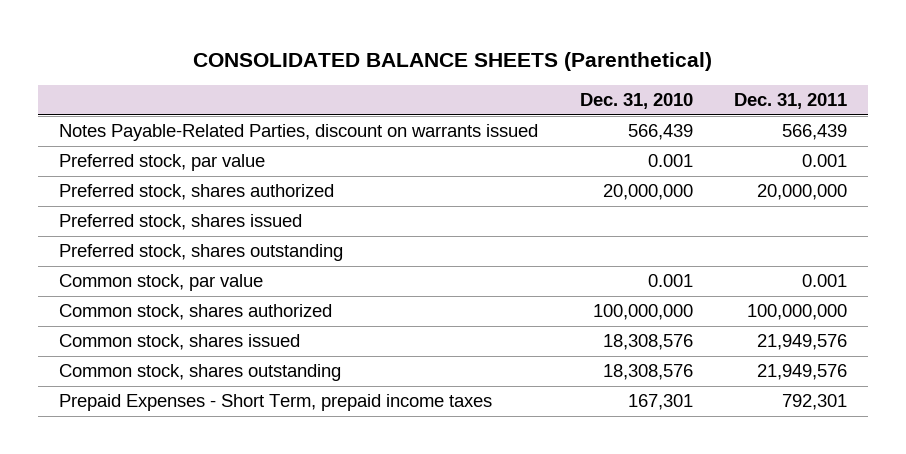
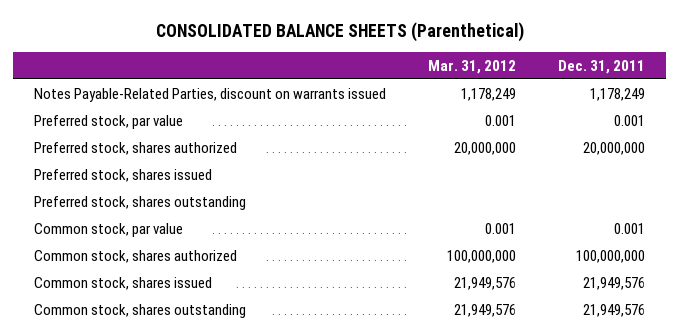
- | Dec. 31, 2010 | Dec. 31, 2011
+ | Mar. 31, 2012 | Dec. 31, 2011
- Notes Payable-Related Parties, discount on warrants issued | 566,439 | 566,439
+ Notes Payable-Related Parties, discount on warrants issued | 1,178,249 | 1,178,249
- Prepaid Expenses - Short Term, prepaid income taxes | 167,301 | 792,301

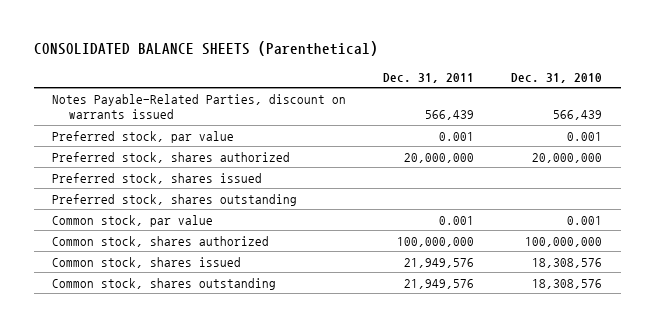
- | Mar. 31, 2012 | Dec. 31, 2011
+ | Dec. 31, 2011 | Dec. 31, 2010
- Notes Payable-Related Parties, discount on warrants issued | 1,178,249 | 1,178,249
+ Notes Payable-Related Parties, discount on warrants issued | 566,439 | 566,439

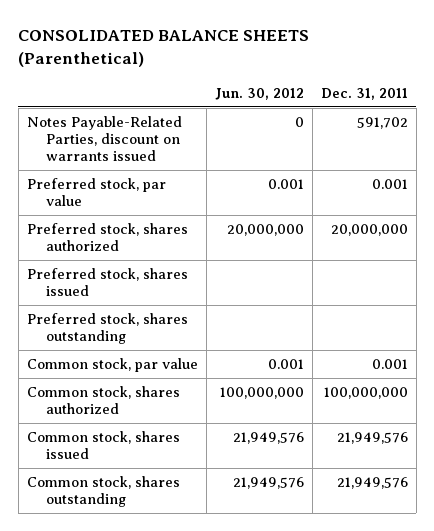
- | Dec. 31, 2011 | Dec. 31, 2010
+ | Jun. 30, 2012 | Dec. 31, 2011
- Notes Payable-Related Parties, discount on warrants issued | 566,439 | 566,439
+ Notes Payable-Related Parties, discount on warrants issued | 0 | 591,702

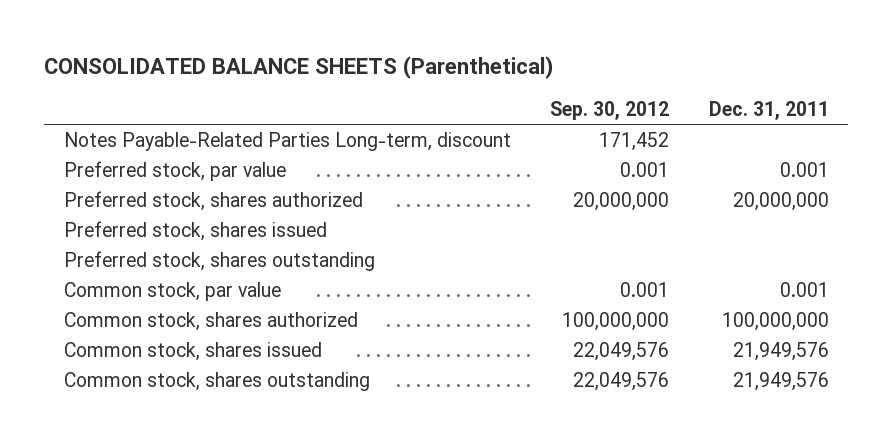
- | Jun. 30, 2012 | Dec. 31, 2011
+ | Sep. 30, 2012 | Dec. 31, 2011
- Notes Payable-Related Parties, discount on warrants issued | 0 | 591,702
+ Notes Payable-Related Parties Long-term, discount | 171,452 |

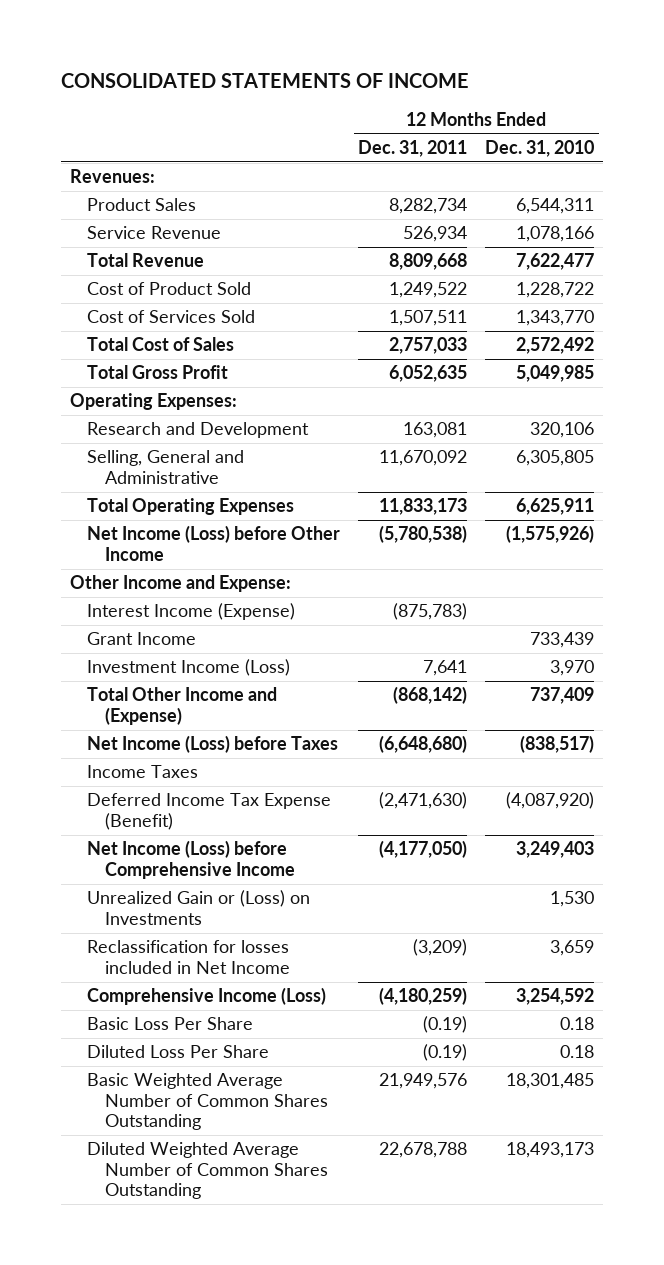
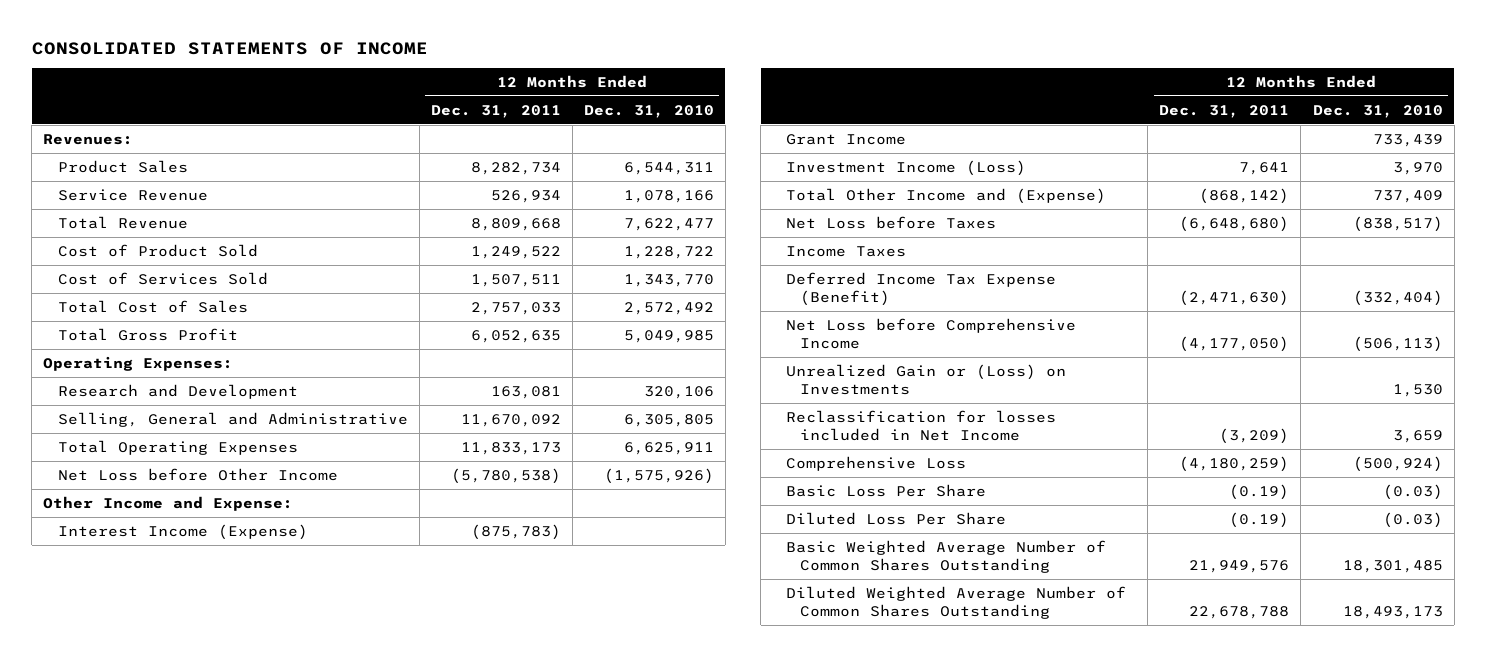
- Net Income (Loss) before Other Income | (5,780,538) | (1,575,926)
+ Net Loss before Other Income | (5,780,538) | (1,575,926)
- Net Income (Loss) before Taxes | (6,648,680) | (838,517)
+ Net Loss before Taxes | (6,648,680) | (838,517)
- Deferred Income Tax Expense (Benefit) | (2,471,630) | (4,087,920)
- Net Income (Loss) before Comprehensive Income | (4,177,050) | 3,249,403
+ Deferred Income Tax Expense (Benefit) | (2,471,630) | (332,404)
+ Net Loss before Comprehensive Income | (4,177,050) | (506,113)
- Comprehensive Income (Loss) | (4,180,259) | 3,254,592
- Basic Loss Per Share | (0.19) | 0.18
- Diluted Loss Per Share | (0.19) | 0.18
+ Comprehensive Loss | (4,180,259) | (500,924)
+ Basic Loss Per Share | (0.19) | (0.03)
+ Diluted Loss Per Share | (0.19) | (0.03)

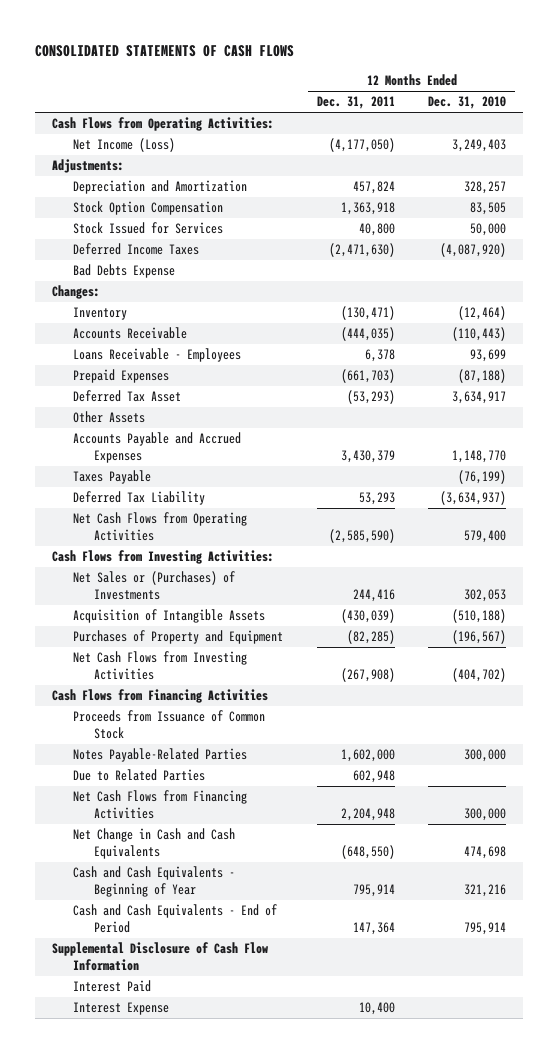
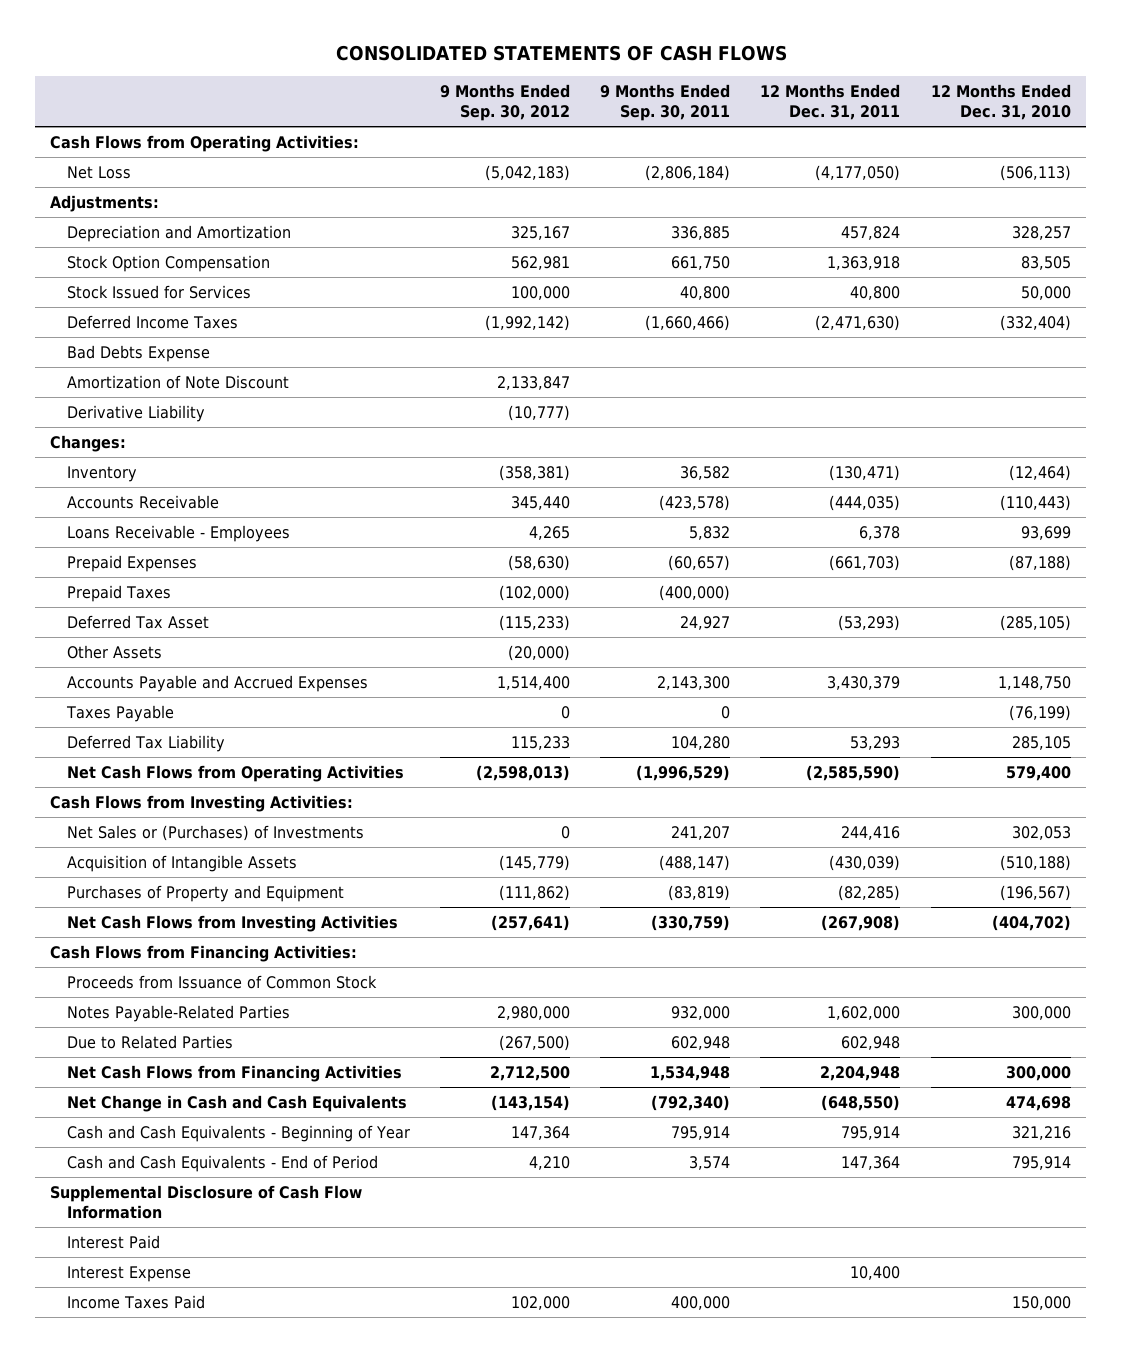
- | 12 Months Ended Dec. 31, 2011 | 12 Months Ended Dec. 31, 2010
+ | 9 Months Ended Sep. 30, 2012 | 9 Months Ended Sep. 30, 2011 | 12 Months Ended Dec. 31, 2011 | 12 Months Ended Dec. 31, 2010
- Net Income (Loss) | (4,177,050) | 3,249,403
+ Net Loss | (5,042,183) | (2,806,184) | (4,177,050) | (506,113)
- Deferred Income Taxes | (2,471,630) | (4,087,920)
+ Deferred Income Taxes | (1,992,142) | (1,660,466) | (2,471,630) | (332,404)
+ Amortization of Note Discount | 2,133,847 | | |
+ Derivative Liability | (10,777) | | |
- Deferred Tax Asset | (53,293) | 3,634,917
+ Prepaid Taxes | (102,000) | (400,000) | |
+ Deferred Tax Asset | (115,233) | 24,927 | (53,293) | (285,105)
- Accounts Payable and Accrued Expenses | 3,430,379 | 1,148,770
+ Accounts Payable and Accrued Expenses | 1,514,400 | 2,143,300 | 3,430,379 | 1,148,750
- Deferred Tax Liability | 53,293 | (3,634,937)
+ Deferred Tax Liability | 115,233 | 104,280 | 53,293 | 285,105
- Cash Flows from Financing Activities
+ Cash Flows from Financing Activities:
+ Income Taxes Paid | 102,000 | 400,000 | | 150,000

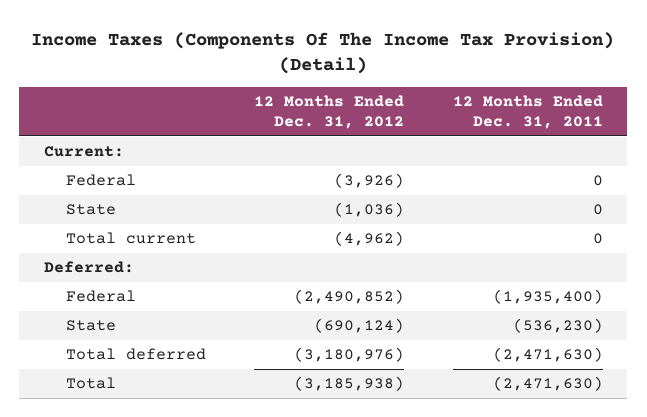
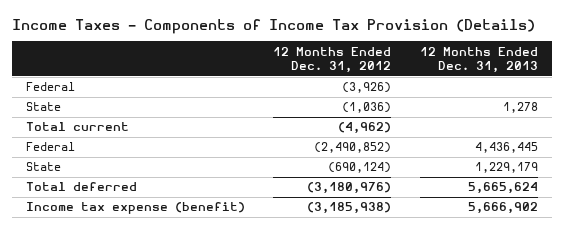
- Income Taxes (Components Of The Income Tax Provision) (Detail)
+ Income Taxes - Components of Income Tax Provision (Details)
- | 12 Months Ended Dec. 31, 2012 | 12 Months Ended Dec. 31, 2011
+ | 12 Months Ended Dec. 31, 2012 | 12 Months Ended Dec. 31, 2013
- Current:
- Deferred:
- Total | (3,185,938) | (2,471,630)
+ Income tax expense (benefit) | (3,185,938) | 5,666,902

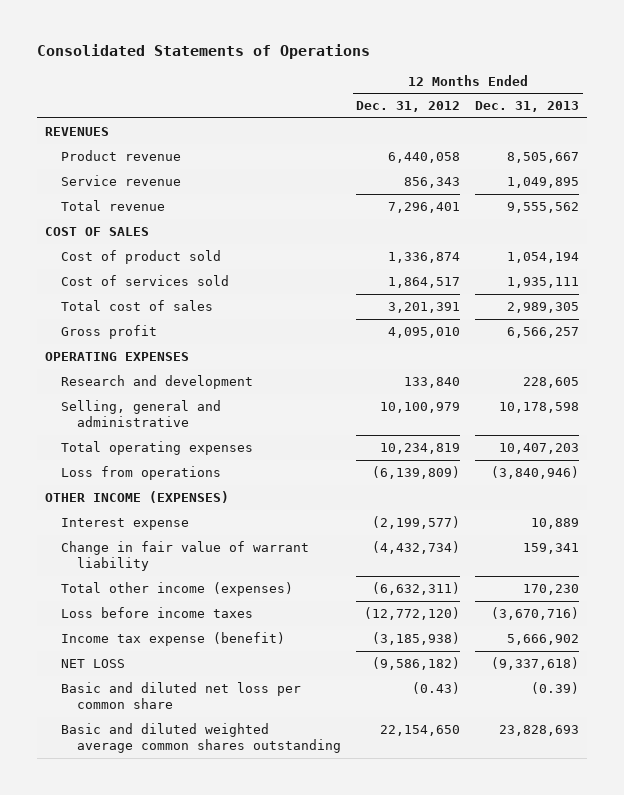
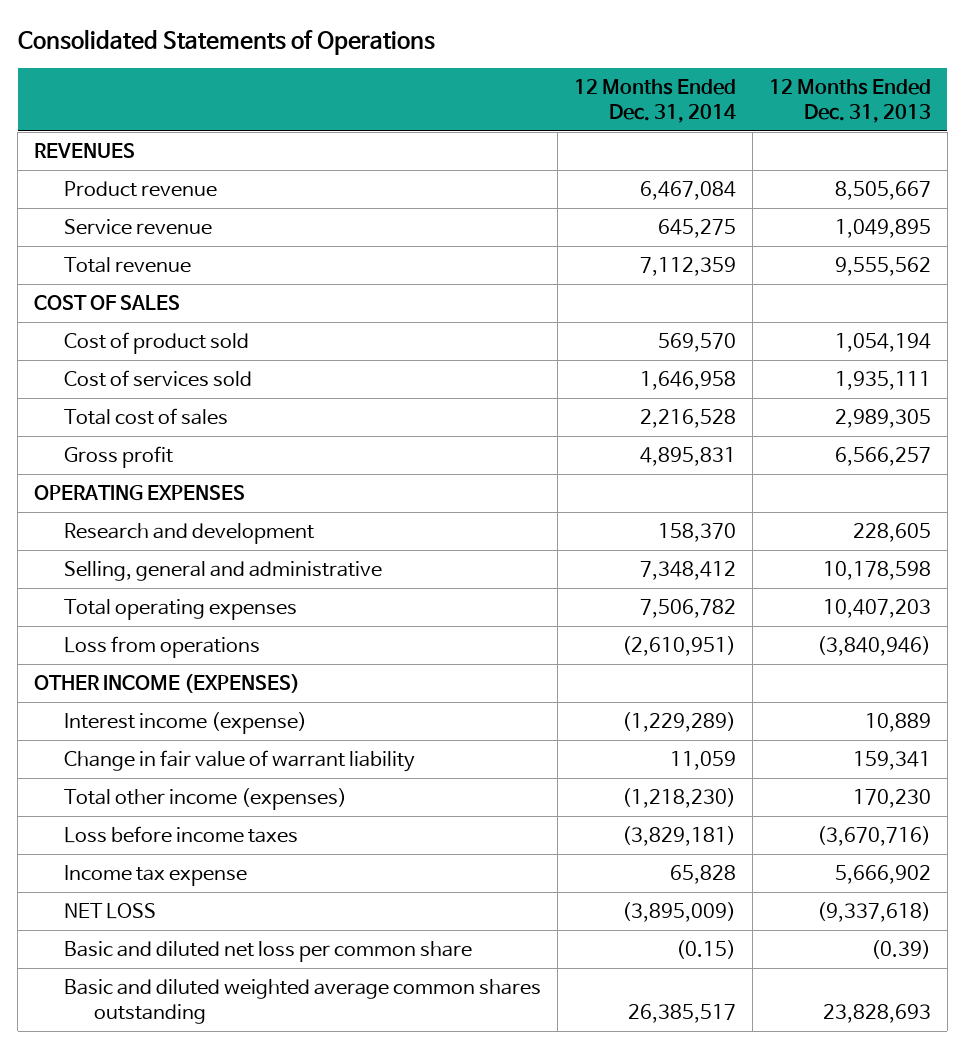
- | 12 Months Ended Dec. 31, 2012 | 12 Months Ended Dec. 31, 2013
+ | 12 Months Ended Dec. 31, 2014 | 12 Months Ended Dec. 31, 2013
- Interest expense | (2,199,577) | 10,889
+ Interest income (expense) | (1,229,289) | 10,889
- Income tax expense (benefit) | (3,185,938) | 5,666,902
+ Income tax expense | 65,828 | 5,666,902

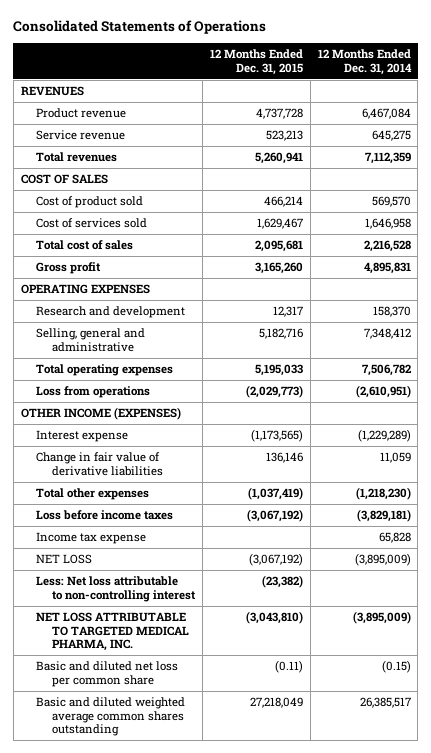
- | 12 Months Ended Dec. 31, 2014 | 12 Months Ended Dec. 31, 2013
+ | 12 Months Ended Dec. 31, 2015 | 12 Months Ended Dec. 31, 2014
- Total revenue | 7,112,359 | 9,555,562
+ Total revenues | 5,260,941 | 7,112,359
- Interest income (expense) | (1,229,289) | 10,889
- Change in fair value of warrant liability | 11,059 | 159,341
- Total other income (expenses) | (1,218,230) | 170,230
+ Interest expense | (1,173,565) | (1,229,289)
+ Change in fair value of derivative liabilities | 136,146 | 11,059
+ Total other expenses | (1,037,419) | (1,218,230)
+ Less: Net loss attributable to non-controlling interest | (23,382) |
+ NET LOSS ATTRIBUTABLE TO TARGETED MEDICAL PHARMA, INC. | (3,043,810) | (3,895,009)

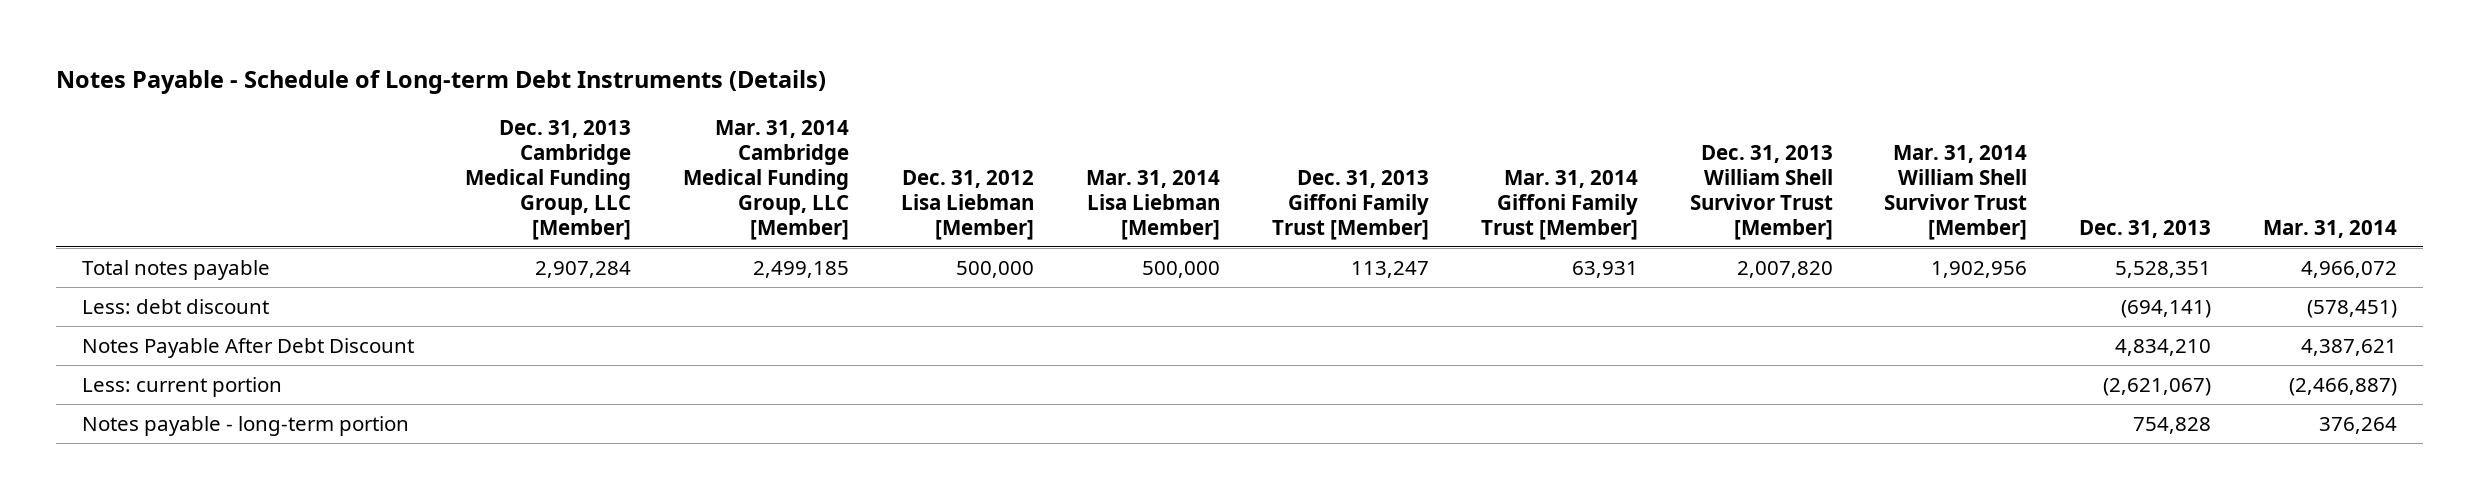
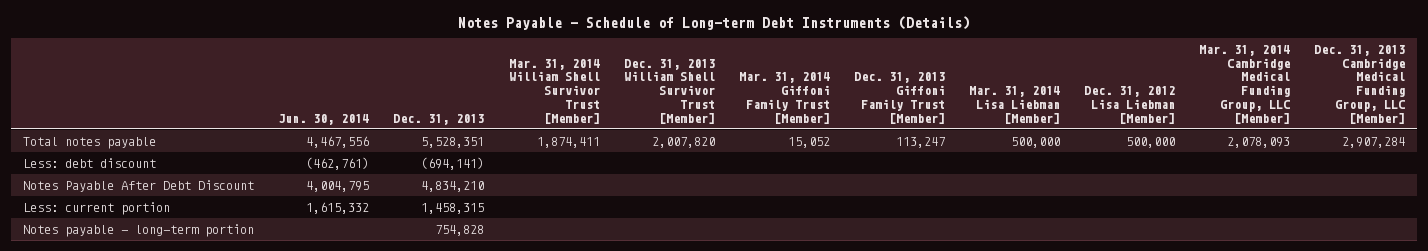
- | Dec. 31, 2013 Cambridge Medical Funding Group, LLC [Member] | Mar. 31, 2014 Cambridge Medical Funding Group, LLC [Member] | Dec. 31, 2012 Lisa Liebman [Member] | Mar. 31, 2014 Lisa Liebman [Member] | Dec. 31, 2013 Giffoni Family Trust [Member] | Mar. 31, 2014 Giffoni Family Trust [Member] | Dec. 31, 2013 William Shell Survivor Trust [Member] | Mar. 31, 2014 William Shell Survivor Trust [Member] | Dec. 31, 2013 | Mar. 31, 2014
+ | Jun. 30, 2014 | Dec. 31, 2013 | Mar. 31, 2014 William Shell Survivor Trust [Member] | Dec. 31, 2013 William Shell Survivor Trust [Member] | Mar. 31, 2014 Giffoni Family Trust [Member] | Dec. 31, 2013 Giffoni Family Trust [Member] | Mar. 31, 2014 Lisa Liebman [Member] | Dec. 31, 2012 Lisa Liebman [Member] | Mar. 31, 2014 Cambridge Medical Funding Group, LLC [Member] | Dec. 31, 2013 Cambridge Medical Funding Group, LLC [Member]
- Total notes payable | 2,907,284 | 2,499,185 | 500,000 | 500,000 | 113,247 | 63,931 | 2,007,820 | 1,902,956 | 5,528,351 | 4,966,072
+ Total notes payable | 4,467,556 | 5,528,351 | 1,874,411 | 2,007,820 | 15,052 | 113,247 | 500,000 | 500,000 | 2,078,093 | 2,907,284
- Less: current portion | | | | | | | | | (2,621,067) | (2,466,887)
+ Less: current portion | 1,615,332 | 1,458,315 | | | | | | | |

